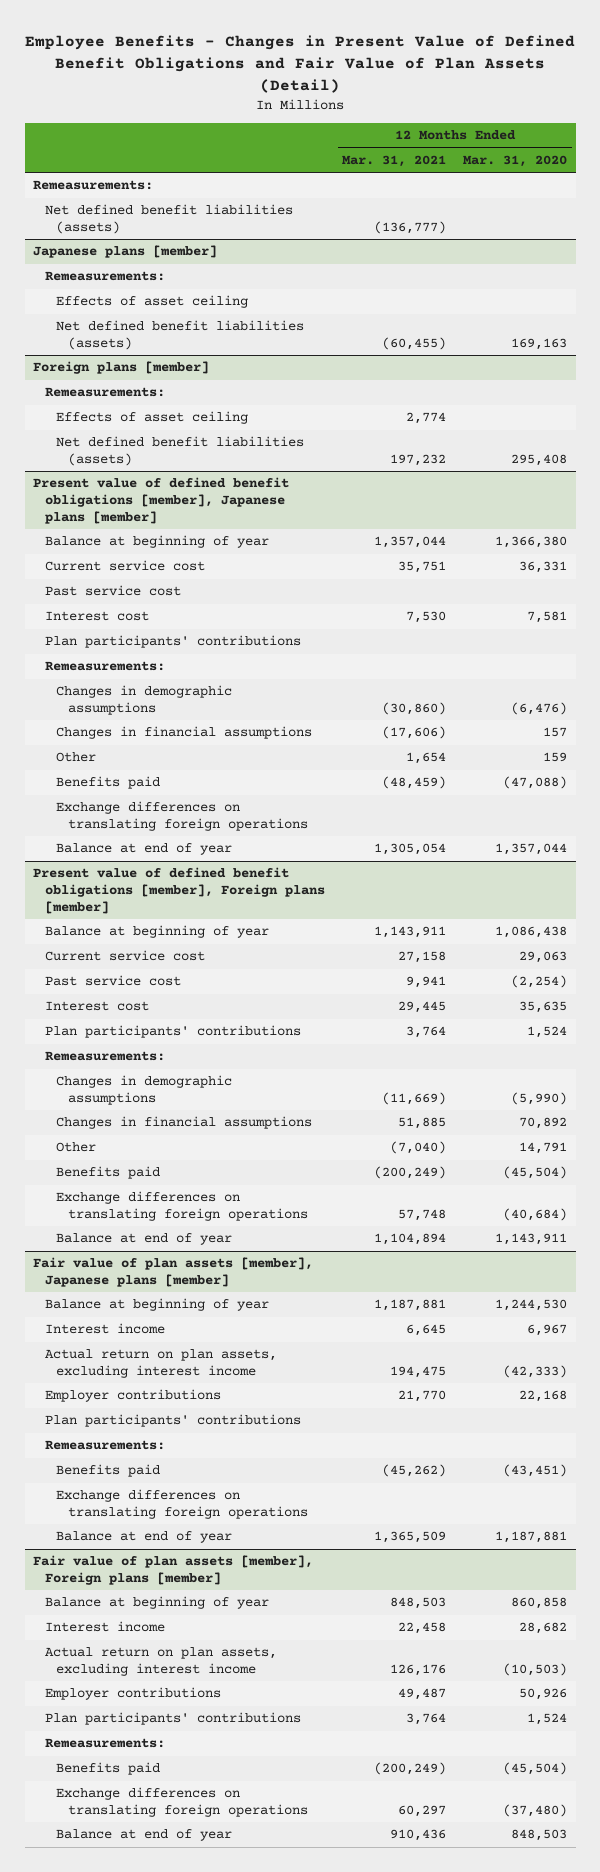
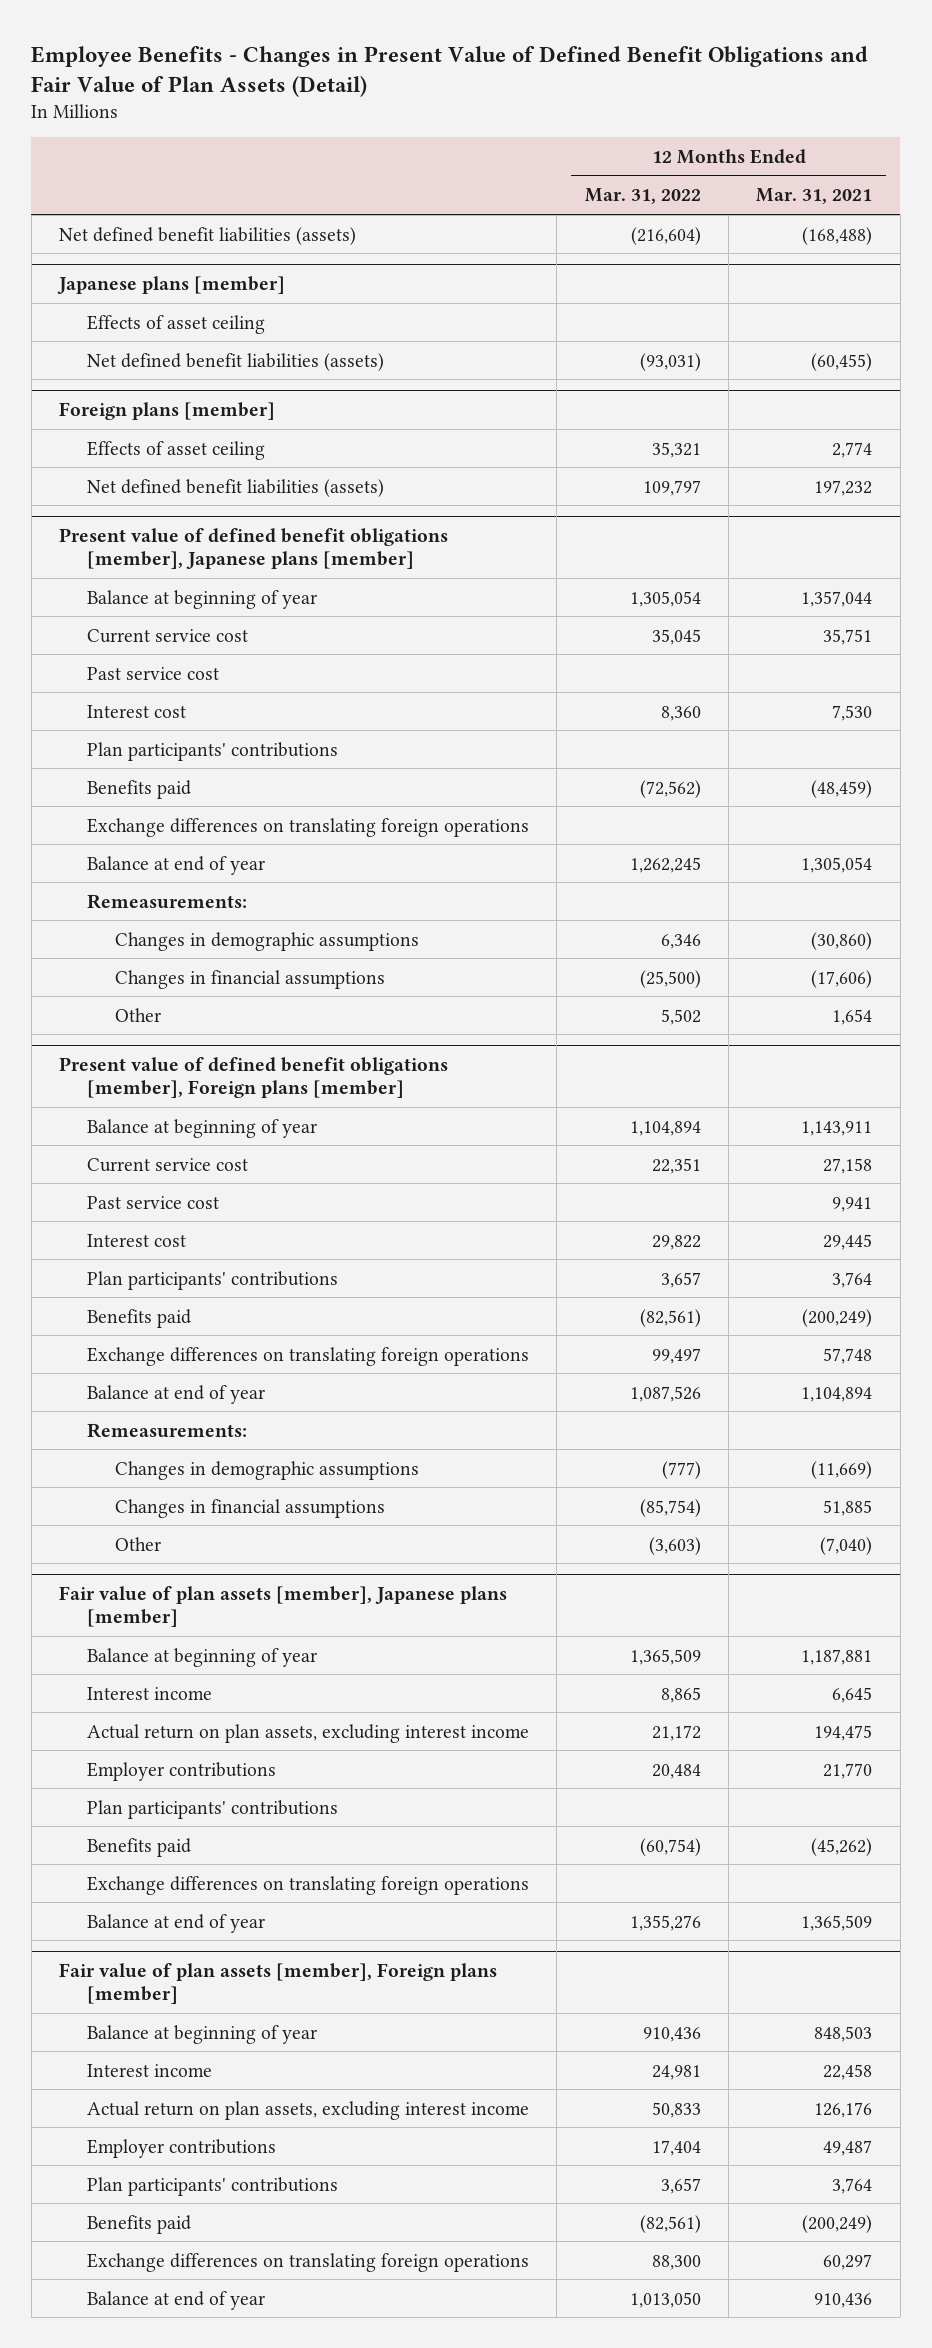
- | 12 Months Ended Mar. 31, 2021 | 12 Months Ended Mar. 31, 2020
+ | 12 Months Ended Mar. 31, 2022 | 12 Months Ended Mar. 31, 2021
- Remeasurements:
- Net defined benefit liabilities (assets) | (136,777) |
+ Net defined benefit liabilities (assets) | (216,604) | (168,488)
@ Japanese plans [member]
- Remeasurements:
@ Foreign plans [member]
- Remeasurements:
@ Present value of defined benefit obligations [member], Japanese plans [member]
moved up: Benefits paid | (72,562) | (48,459)
moved up: Exchange differences on translating foreign operations
moved up: Balance at end of year | 1,262,245 | 1,305,054
@ Present value of defined benefit obligations [member], Foreign plans [member]
moved up: Benefits paid | (82,561) | (200,249)
moved up: Exchange differences on translating foreign operations | 99,497 | 57,748
moved up: Balance at end of year | 1,087,526 | 1,104,894
@ Fair value of plan assets [member], Japanese plans [member]
- Remeasurements:
@ Fair value of plan assets [member], Foreign plans [member]
- Remeasurements:

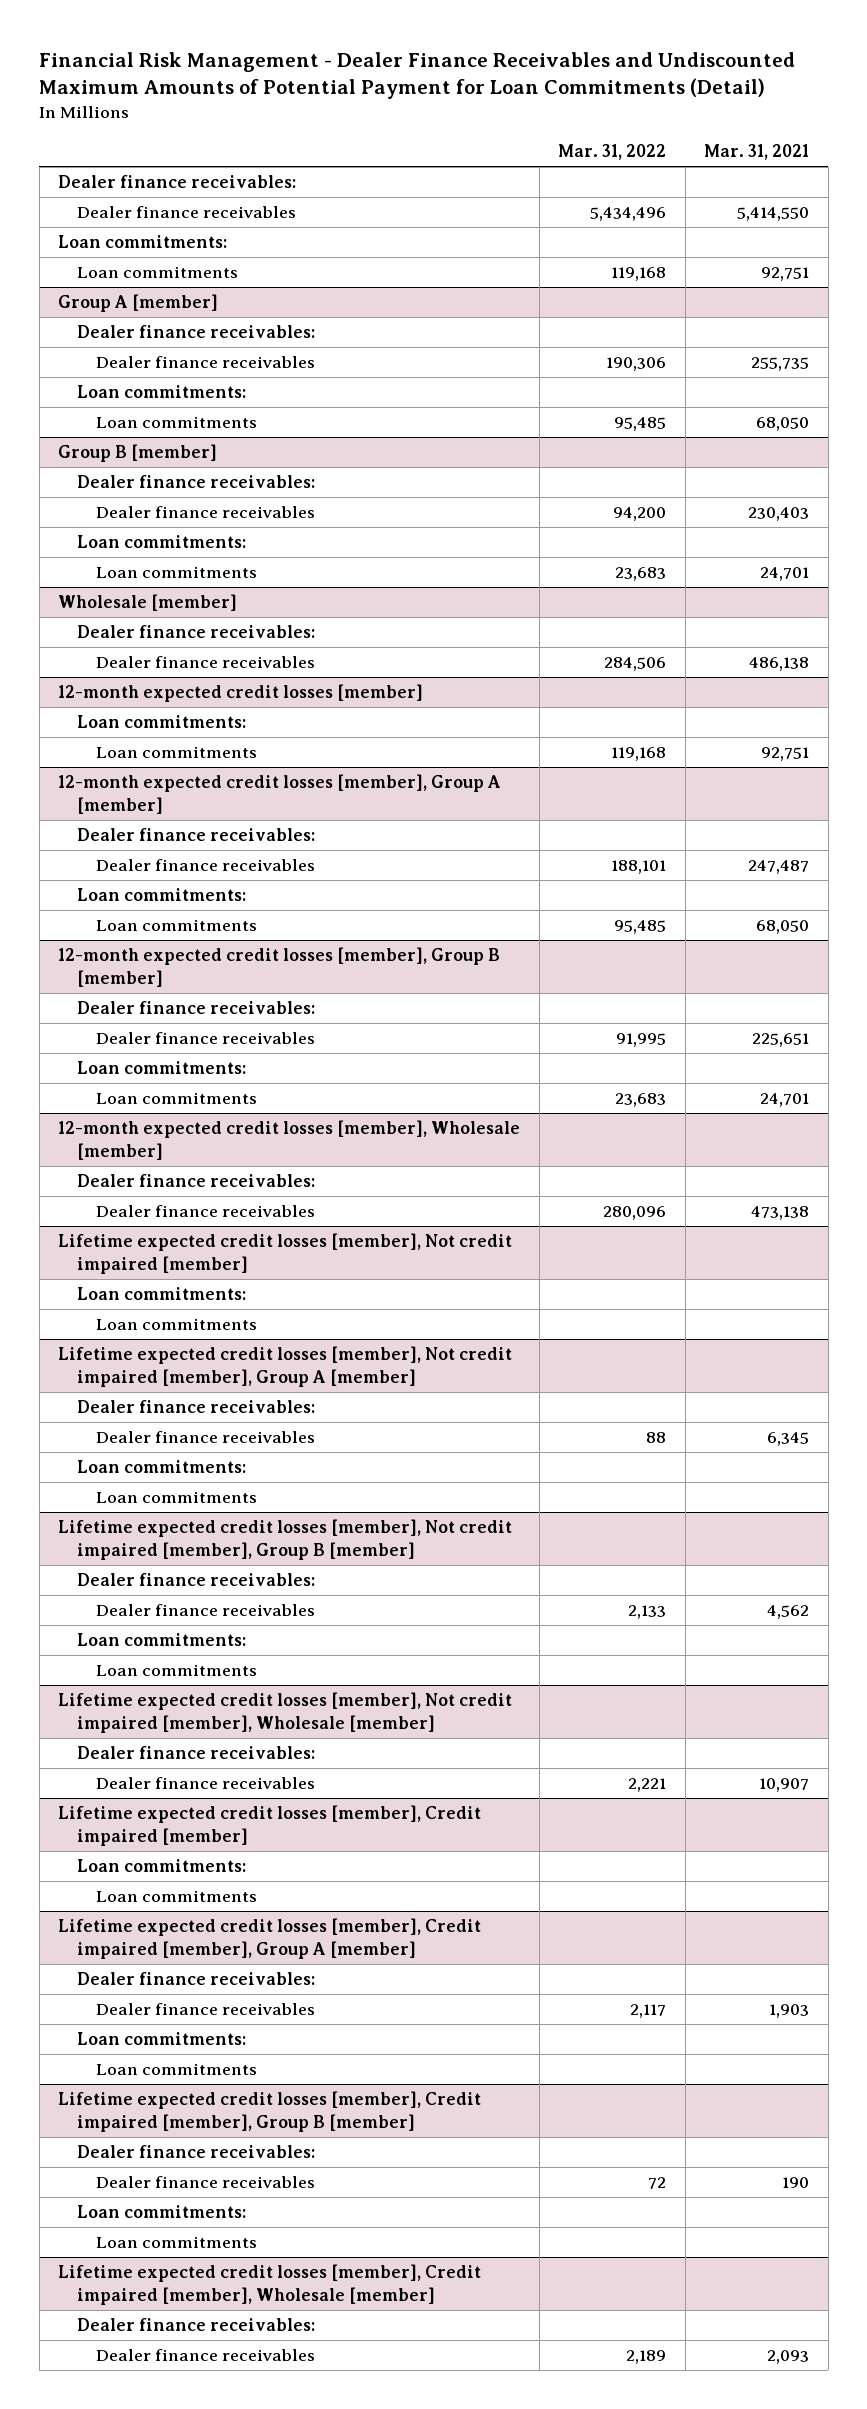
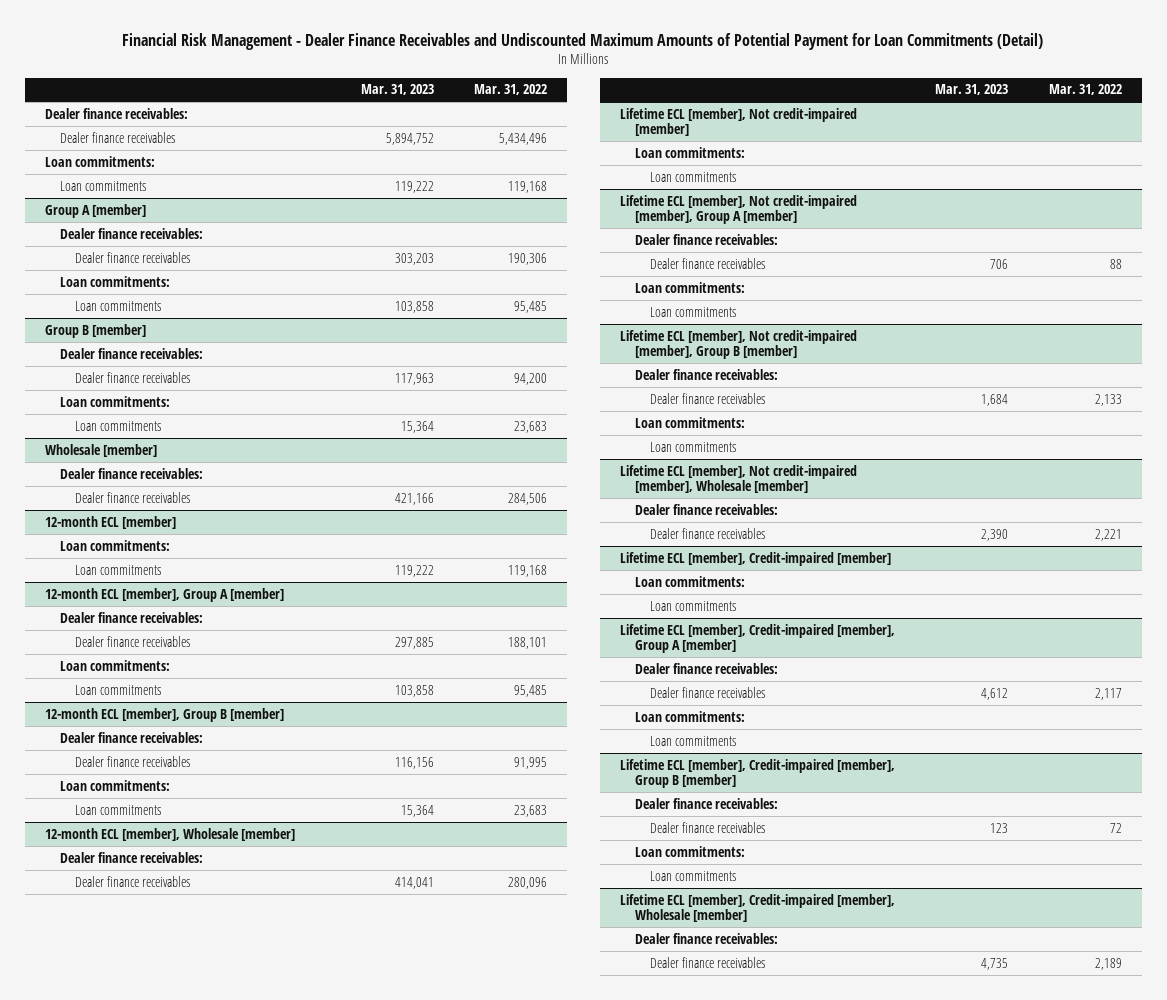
- | Mar. 31, 2022 | Mar. 31, 2021
+ | Mar. 31, 2023 | Mar. 31, 2022
- 12-month expected credit losses [member]
+ 12-month ECL [member]
- 12-month expected credit losses [member], Group A [member]
+ 12-month ECL [member], Group A [member]
- 12-month expected credit losses [member], Group B [member]
+ 12-month ECL [member], Group B [member]
- 12-month expected credit losses [member], Wholesale [member]
+ 12-month ECL [member], Wholesale [member]
- Lifetime expected credit losses [member], Not credit impaired [member]
+ Lifetime ECL [member], Not credit-impaired [member]
- Lifetime expected credit losses [member], Not credit impaired [member], Group A [member]
+ Lifetime ECL [member], Not credit-impaired [member], Group A [member]
- Lifetime expected credit losses [member], Not credit impaired [member], Group B [member]
+ Lifetime ECL [member], Not credit-impaired [member], Group B [member]
- Lifetime expected credit losses [member], Not credit impaired [member], Wholesale [member]
+ Lifetime ECL [member], Not credit-impaired [member], Wholesale [member]
- Lifetime expected credit losses [member], Credit impaired [member]
+ Lifetime ECL [member], Credit-impaired [member]
- Lifetime expected credit losses [member], Credit impaired [member], Group A [member]
+ Lifetime ECL [member], Credit-impaired [member], Group A [member]
- Lifetime expected credit losses [member], Credit impaired [member], Group B [member]
+ Lifetime ECL [member], Credit-impaired [member], Group B [member]
- Lifetime expected credit losses [member], Credit impaired [member], Wholesale [member]
+ Lifetime ECL [member], Credit-impaired [member], Wholesale [member]

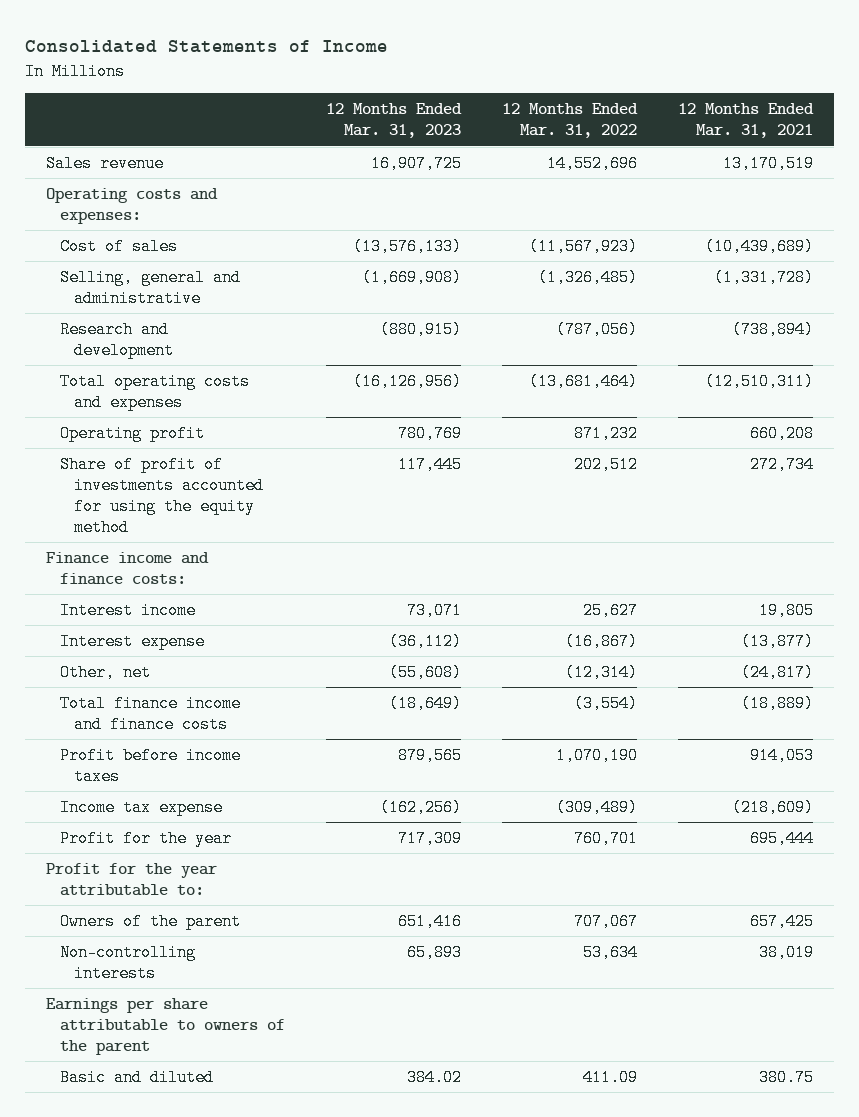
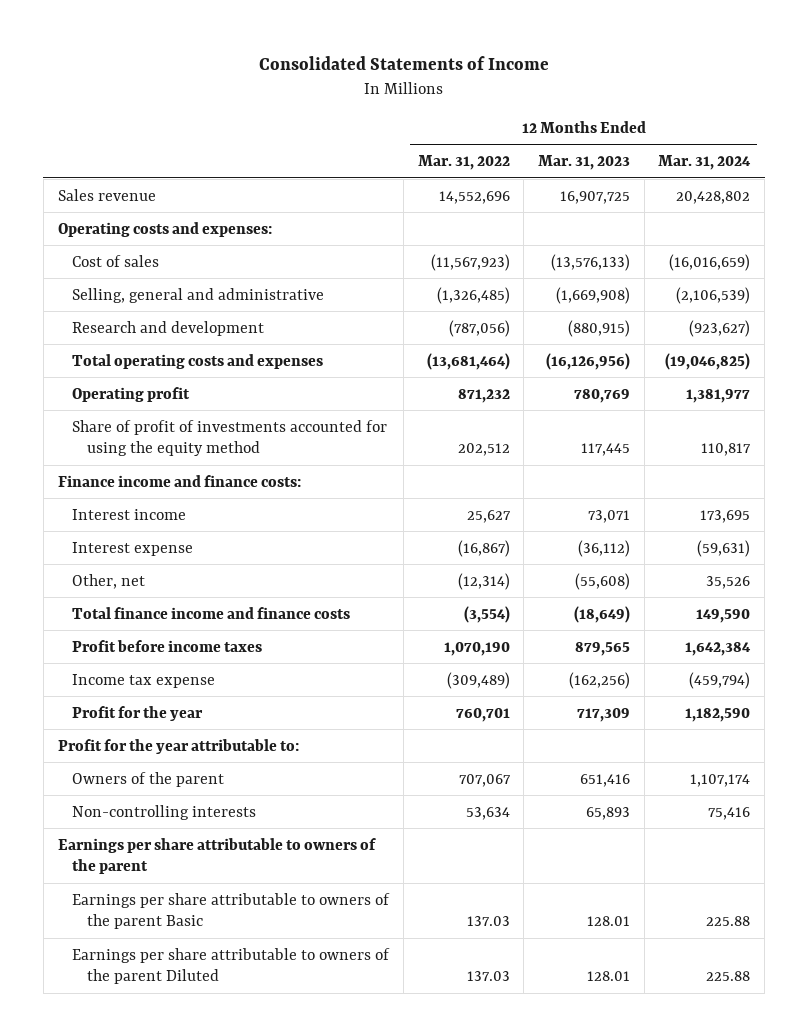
- | 12 Months Ended Mar. 31, 2023 | 12 Months Ended Mar. 31, 2022 | 12 Months Ended Mar. 31, 2021
+ | 12 Months Ended Mar. 31, 2022 | 12 Months Ended Mar. 31, 2023 | 12 Months Ended Mar. 31, 2024
- Basic and diluted | 384.02 | 411.09 | 380.75
+ Earnings per share attributable to owners of the parent Basic | 137.03 | 128.01 | 225.88
+ Earnings per share attributable to owners of the parent Diluted | 137.03 | 128.01 | 225.88

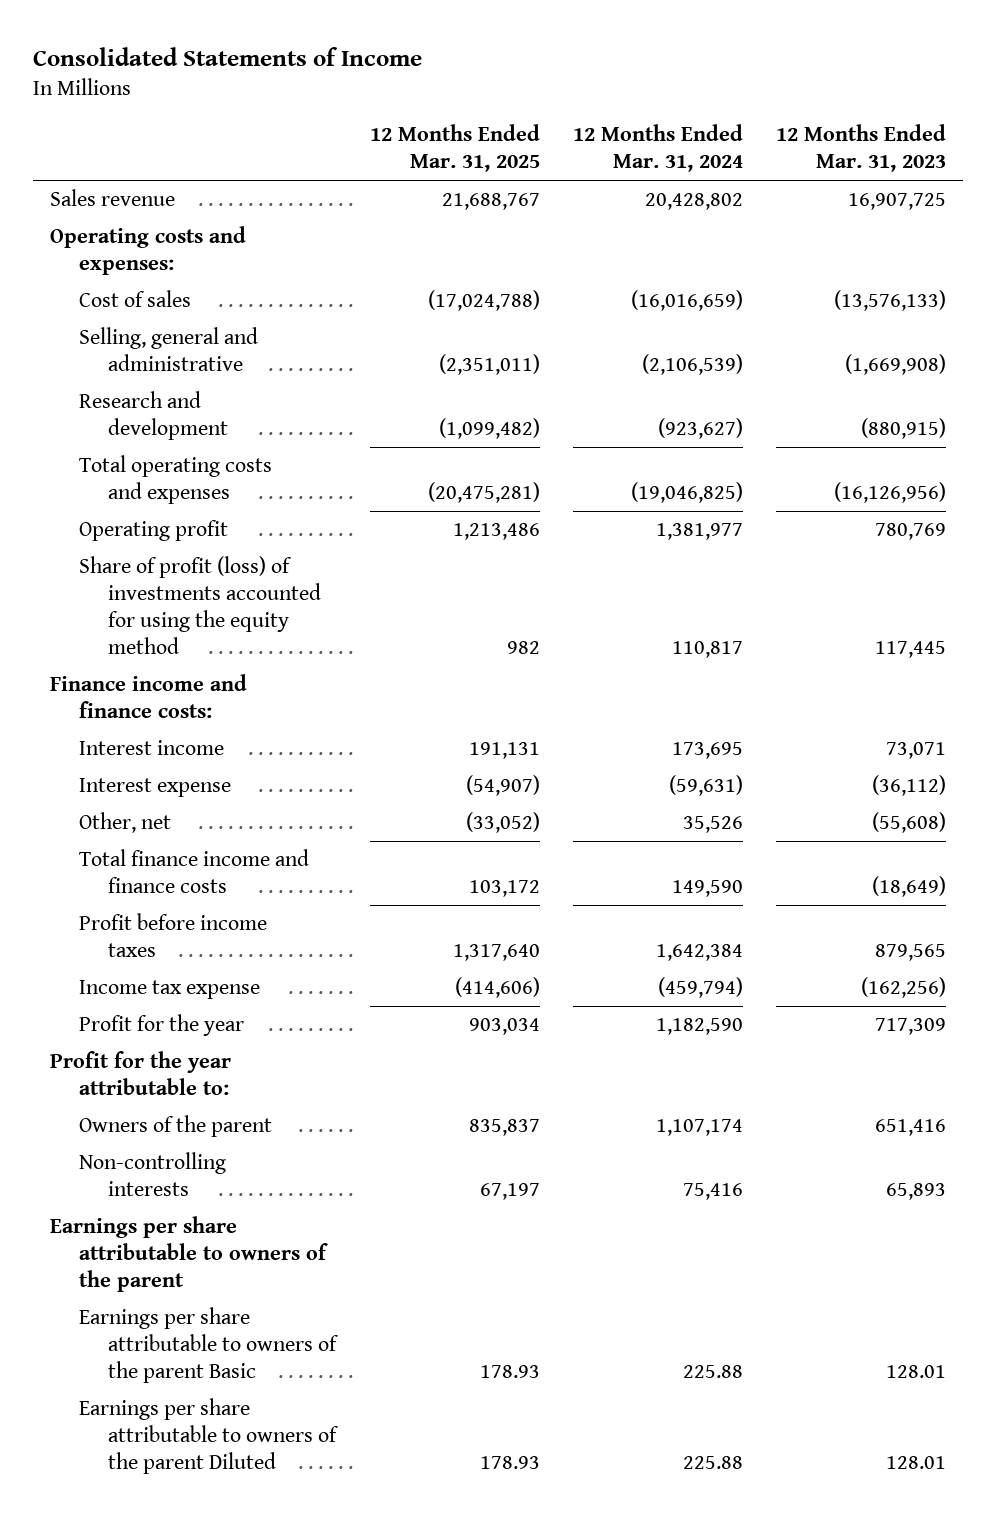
- | 12 Months Ended Mar. 31, 2022 | 12 Months Ended Mar. 31, 2023 | 12 Months Ended Mar. 31, 2024
+ | 12 Months Ended Mar. 31, 2025 | 12 Months Ended Mar. 31, 2024 | 12 Months Ended Mar. 31, 2023
- Share of profit of investments accounted for using the equity method | 202,512 | 117,445 | 110,817
+ Share of profit (loss) of investments accounted for using the equity method | 982 | 110,817 | 117,445

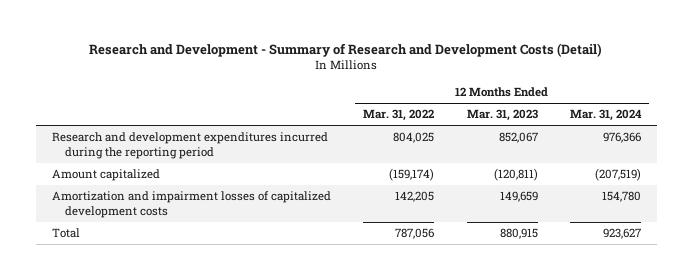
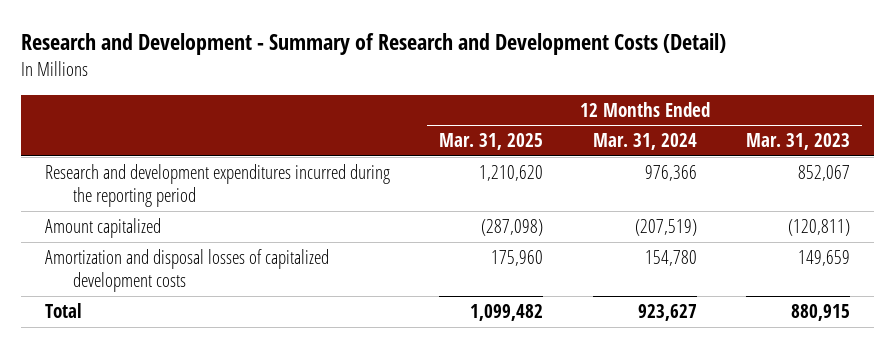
- | 12 Months Ended Mar. 31, 2022 | 12 Months Ended Mar. 31, 2023 | 12 Months Ended Mar. 31, 2024
+ | 12 Months Ended Mar. 31, 2025 | 12 Months Ended Mar. 31, 2024 | 12 Months Ended Mar. 31, 2023
- Amortization and impairment losses of capitalized development costs | 142,205 | 149,659 | 154,780
+ Amortization and disposal losses of capitalized development costs | 175,960 | 154,780 | 149,659

